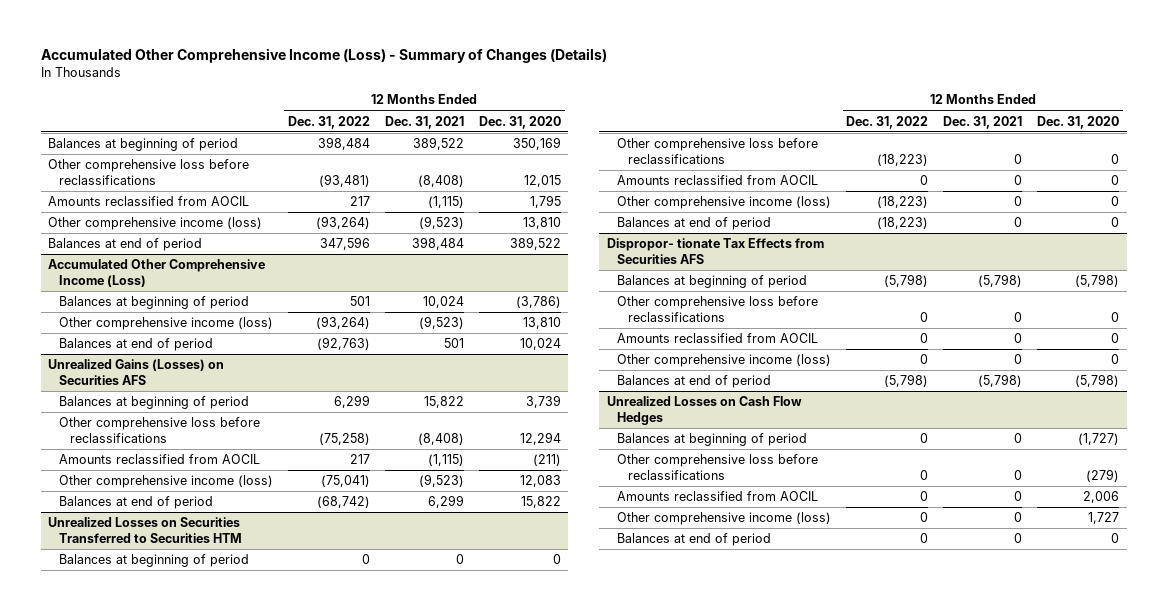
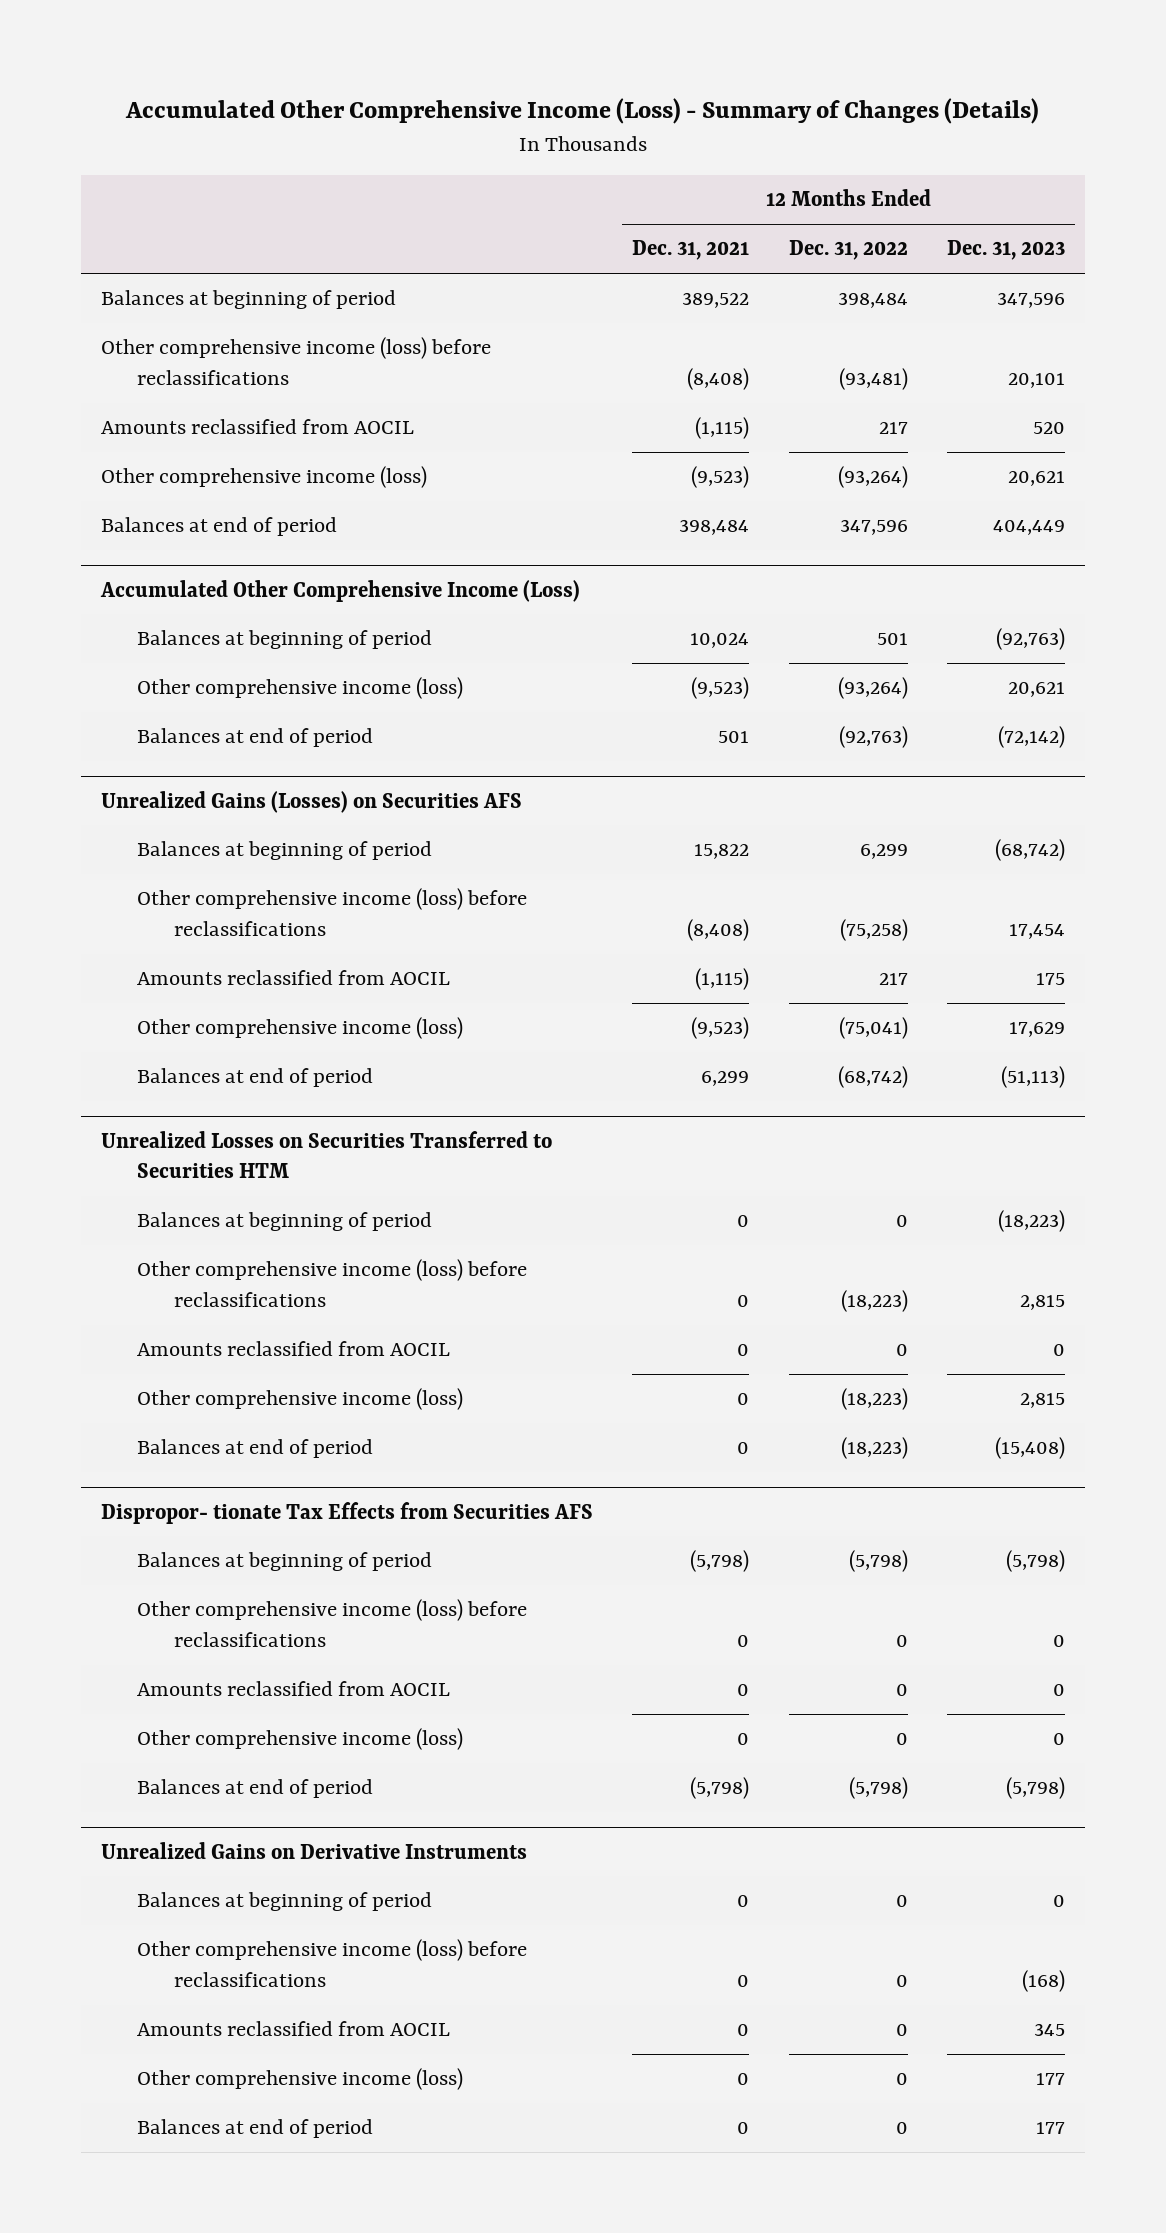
- | 12 Months Ended Dec. 31, 2022 | 12 Months Ended Dec. 31, 2021 | 12 Months Ended Dec. 31, 2020
+ | 12 Months Ended Dec. 31, 2021 | 12 Months Ended Dec. 31, 2022 | 12 Months Ended Dec. 31, 2023
- Other comprehensive loss before reclassifications | (93,481) | (8,408) | 12,015
+ Other comprehensive income (loss) before reclassifications | (8,408) | (93,481) | 20,101
@ Unrealized Gains (Losses) on Securities AFS
- Other comprehensive loss before reclassifications | (75,258) | (8,408) | 12,294
+ Other comprehensive income (loss) before reclassifications | (8,408) | (75,258) | 17,454
@ Unrealized Losses on Securities Transferred to Securities HTM
- Other comprehensive loss before reclassifications | (18,223) | 0 | 0
+ Other comprehensive income (loss) before reclassifications | 0 | (18,223) | 2,815
@ Dispropor- tionate Tax Effects from Securities AFS
- Other comprehensive loss before reclassifications | 0 | 0 | 0
+ Other comprehensive income (loss) before reclassifications | 0 | 0 | 0
- Unrealized Losses on Cash Flow Hedges
+ Unrealized Gains on Derivative Instruments
- Other comprehensive loss before reclassifications | 0 | 0 | (279)
+ Other comprehensive income (loss) before reclassifications | 0 | 0 | (168)

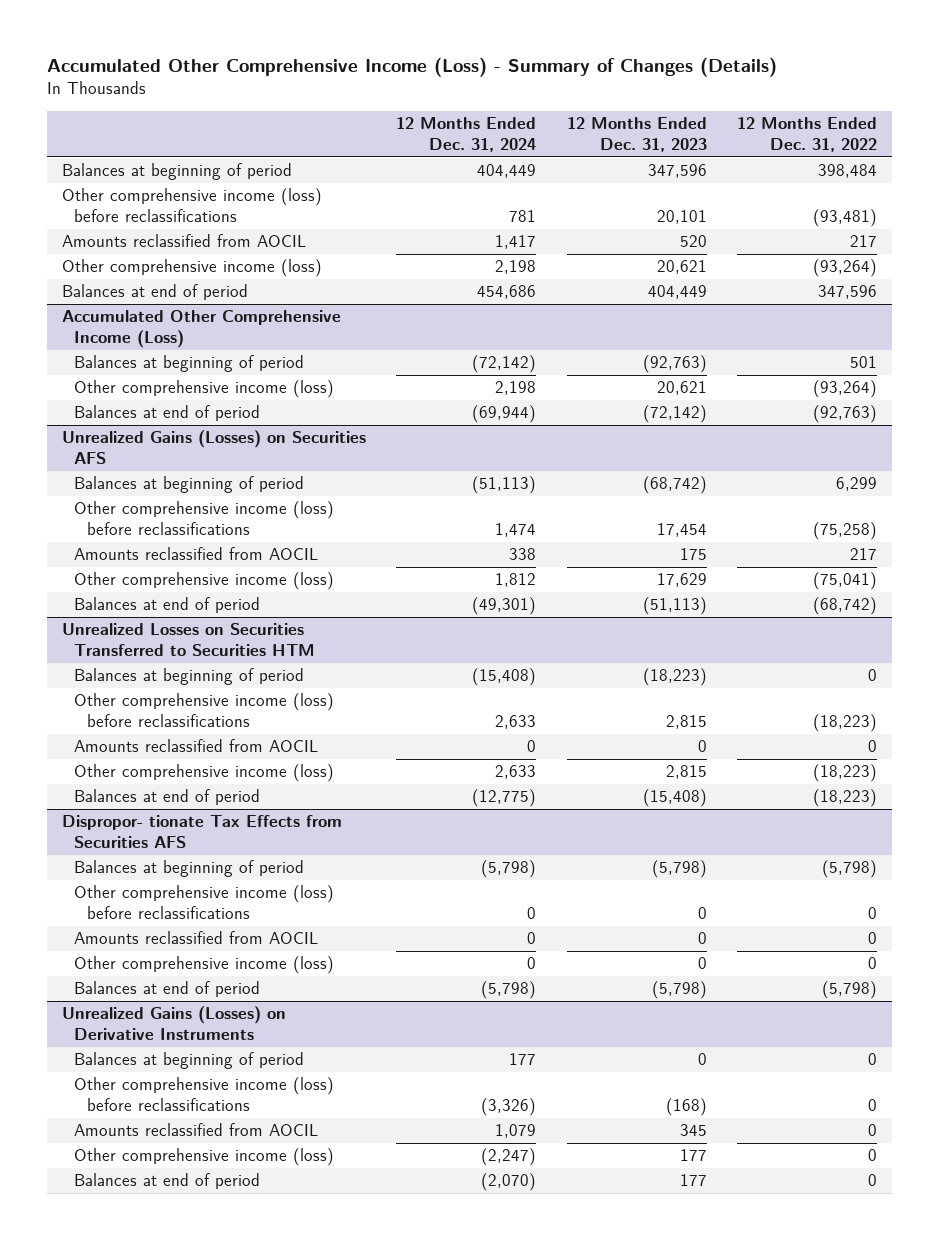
- | 12 Months Ended Dec. 31, 2021 | 12 Months Ended Dec. 31, 2022 | 12 Months Ended Dec. 31, 2023
+ | 12 Months Ended Dec. 31, 2024 | 12 Months Ended Dec. 31, 2023 | 12 Months Ended Dec. 31, 2022
- Unrealized Gains on Derivative Instruments
+ Unrealized Gains (Losses) on Derivative Instruments

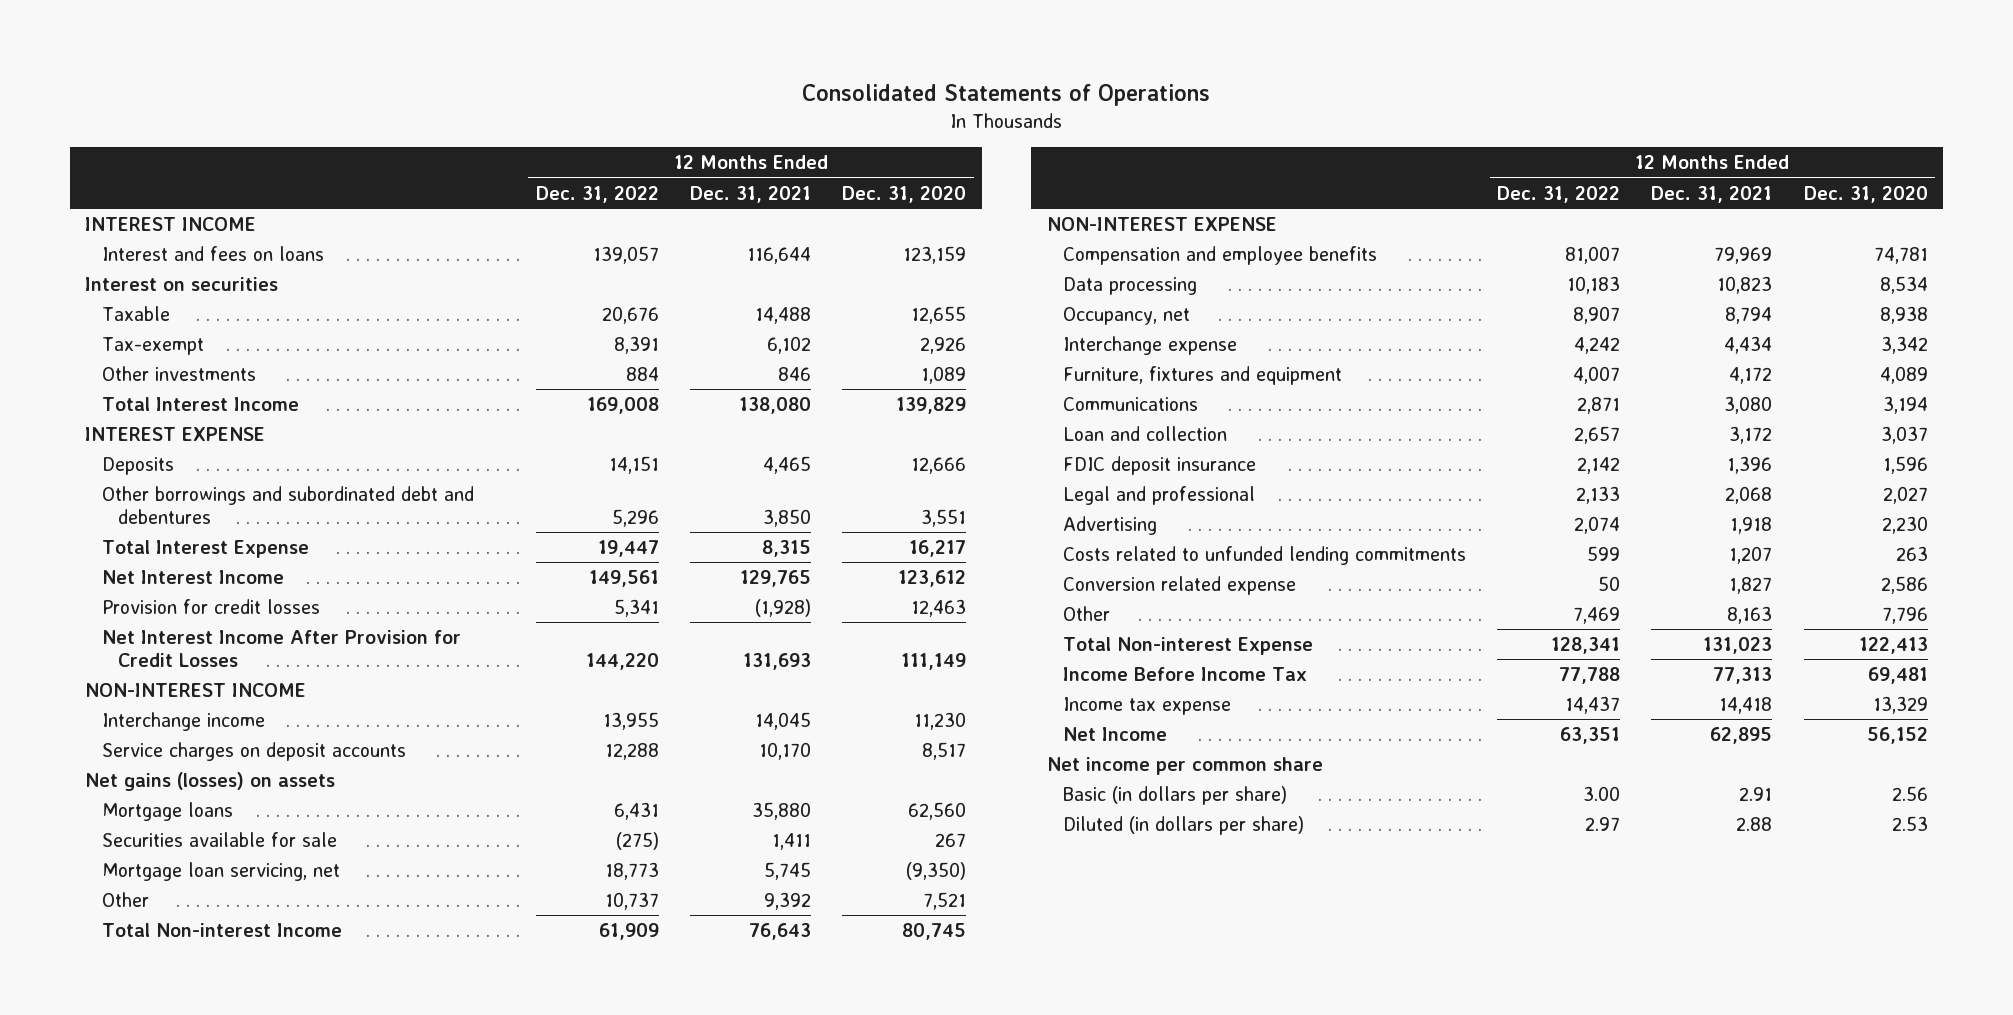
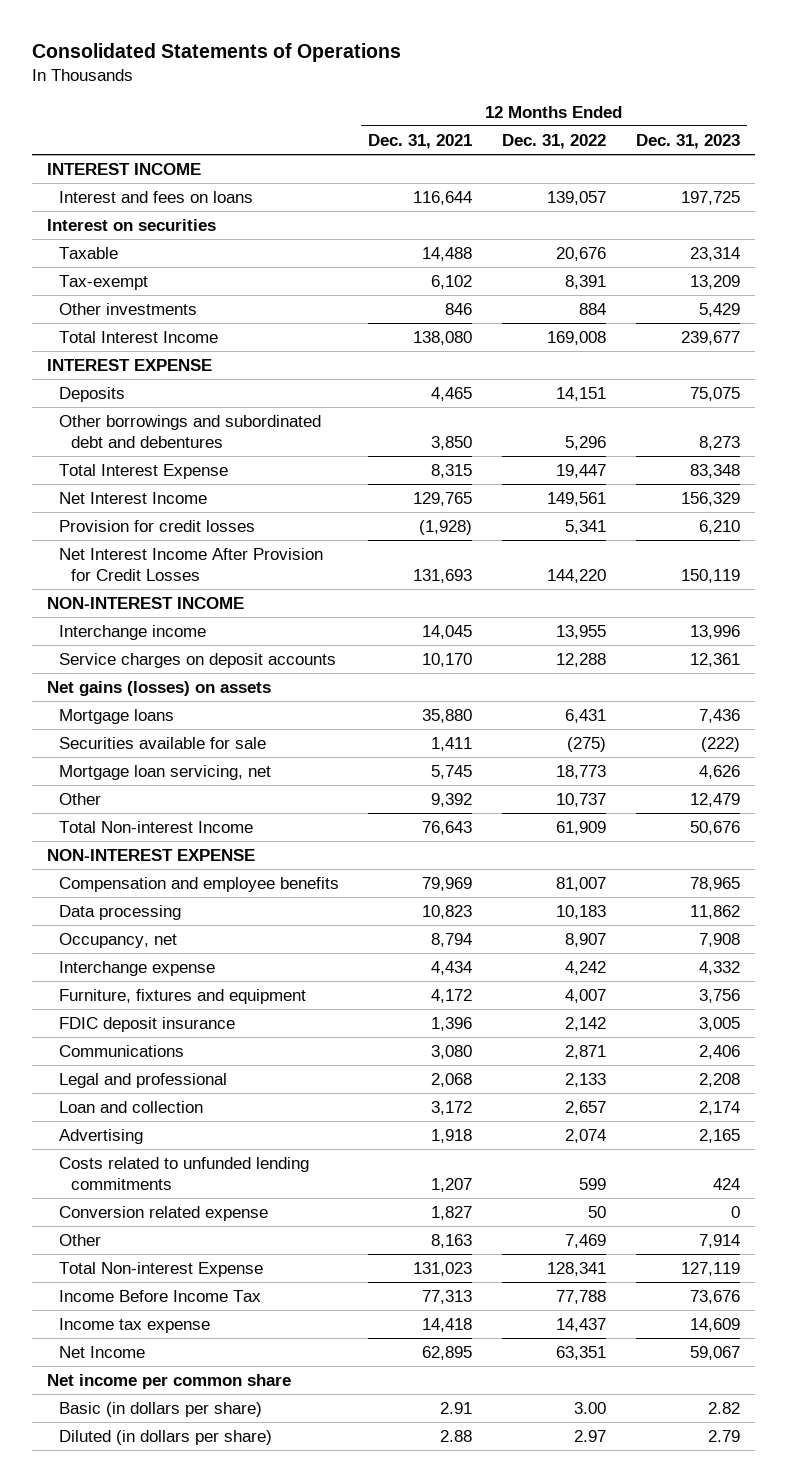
- | 12 Months Ended Dec. 31, 2022 | 12 Months Ended Dec. 31, 2021 | 12 Months Ended Dec. 31, 2020
+ | 12 Months Ended Dec. 31, 2021 | 12 Months Ended Dec. 31, 2022 | 12 Months Ended Dec. 31, 2023
moved down: Communications | 3,080 | 2,871 | 2,406
moved down: Loan and collection | 3,172 | 2,657 | 2,174

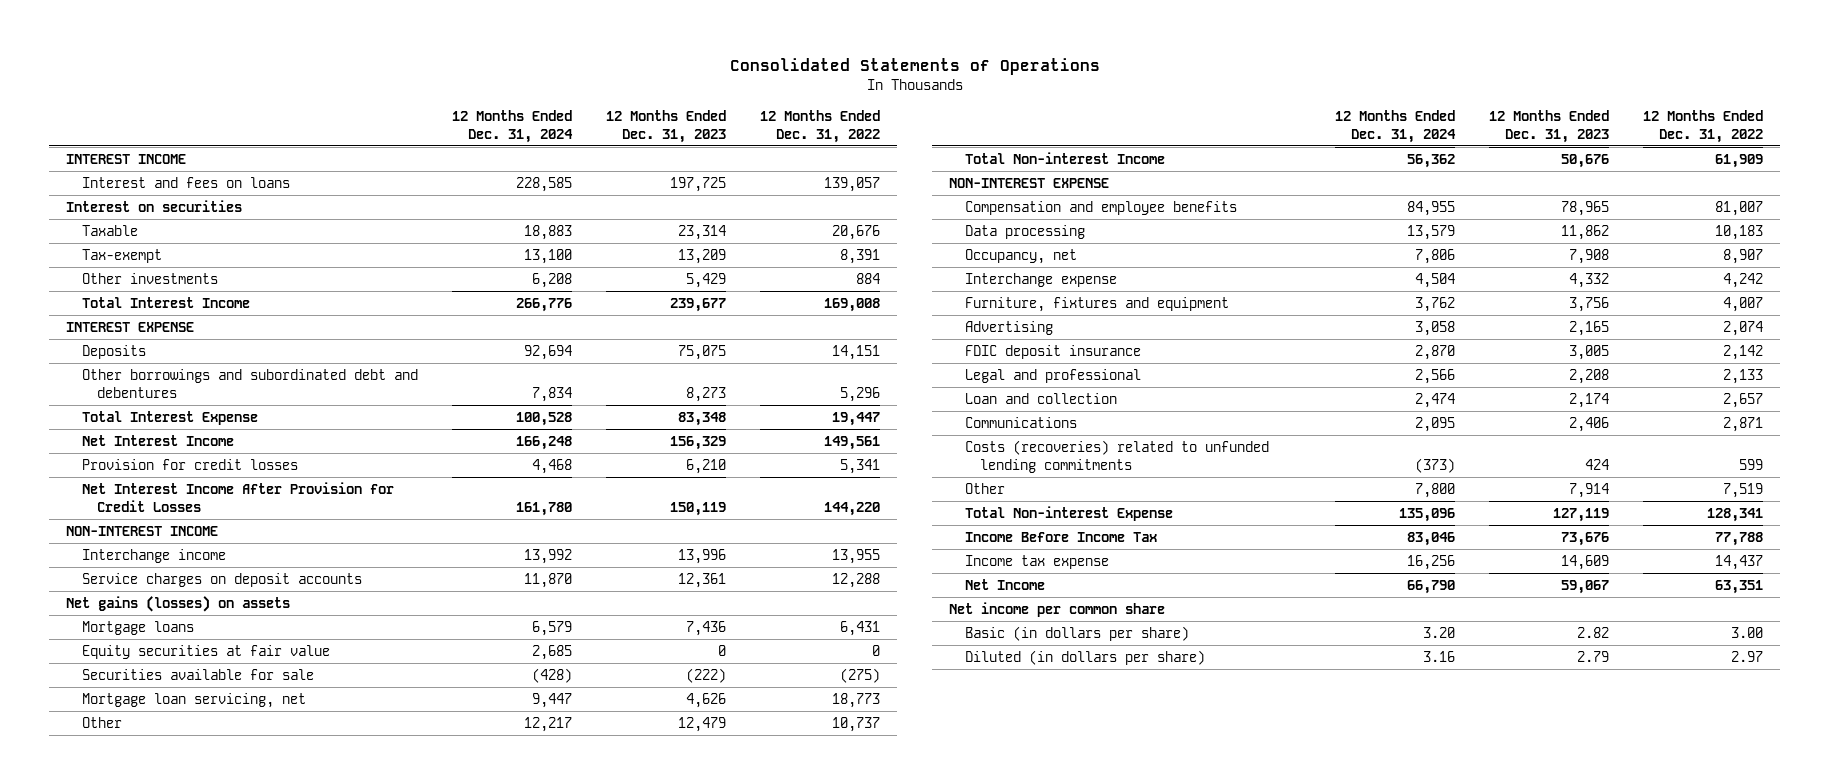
- | 12 Months Ended Dec. 31, 2021 | 12 Months Ended Dec. 31, 2022 | 12 Months Ended Dec. 31, 2023
+ | 12 Months Ended Dec. 31, 2024 | 12 Months Ended Dec. 31, 2023 | 12 Months Ended Dec. 31, 2022
+ Equity securities at fair value | 2,685 | 0 | 0
moved up: Advertising | 3,058 | 2,165 | 2,074
- Costs related to unfunded lending commitments | 1,207 | 599 | 424
- Conversion related expense | 1,827 | 50 | 0
- Other | 8,163 | 7,469 | 7,914
moved down: Communications | 2,095 | 2,406 | 2,871
+ Costs (recoveries) related to unfunded lending commitments | (373) | 424 | 599
+ Other | 7,800 | 7,914 | 7,519

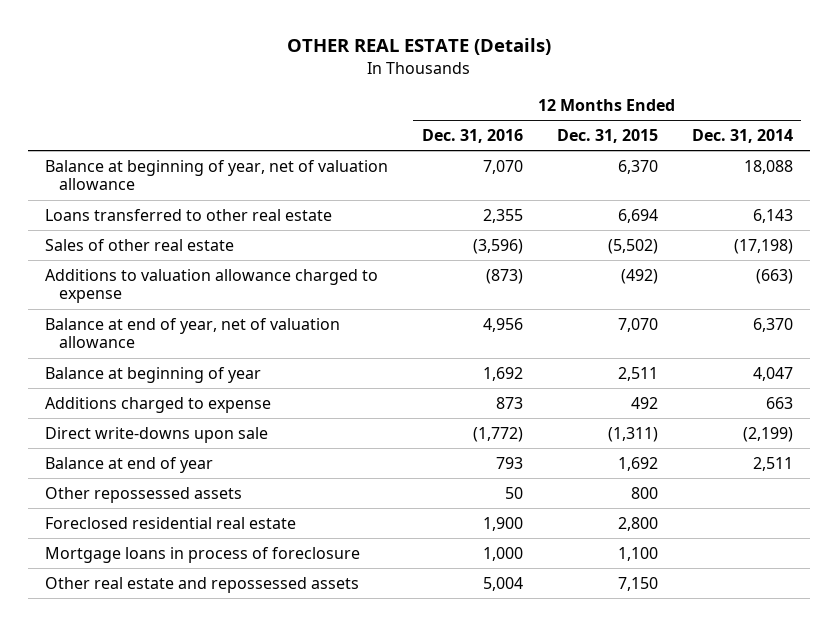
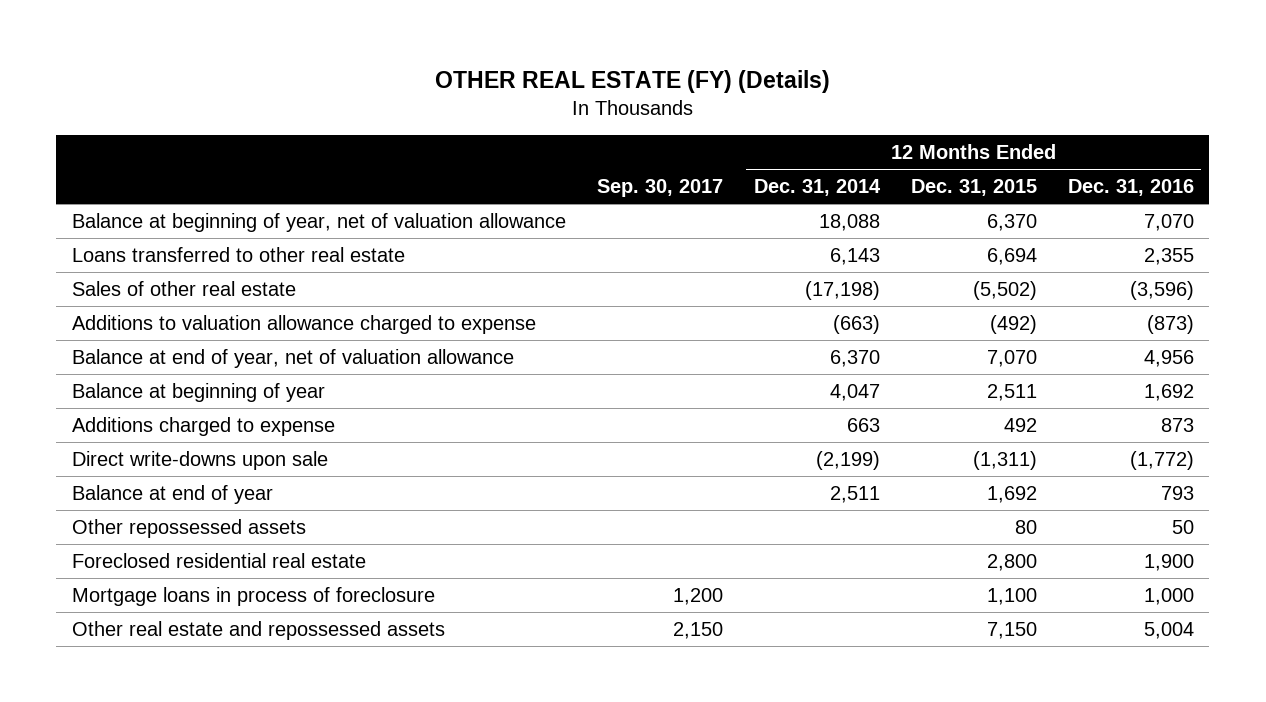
- OTHER REAL ESTATE (Details)
+ OTHER REAL ESTATE (FY) (Details)
- | 12 Months Ended Dec. 31, 2016 | 12 Months Ended Dec. 31, 2015 | 12 Months Ended Dec. 31, 2014
+ | Sep. 30, 2017 | 12 Months Ended Dec. 31, 2014 | 12 Months Ended Dec. 31, 2015 | 12 Months Ended Dec. 31, 2016
- Other repossessed assets | 50 | 800 |
+ Other repossessed assets | | | 80 | 50

